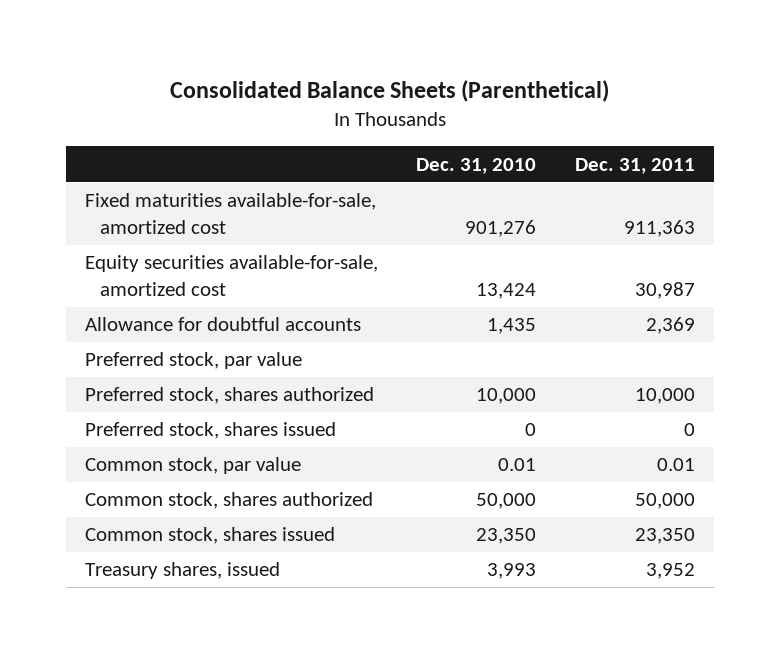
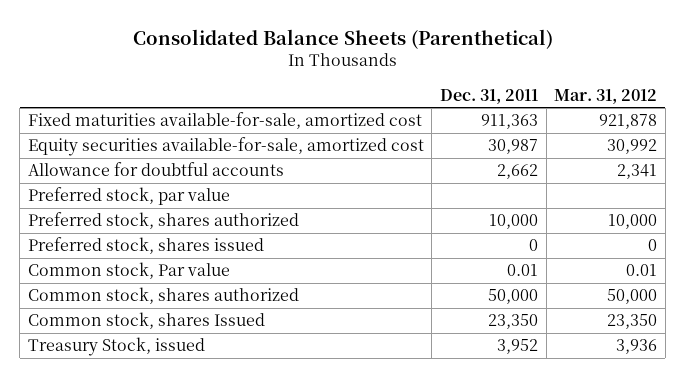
- | Dec. 31, 2010 | Dec. 31, 2011
+ | Dec. 31, 2011 | Mar. 31, 2012
- Allowance for doubtful accounts | 1,435 | 2,369
+ Allowance for doubtful accounts | 2,662 | 2,341
- Common stock, par value | 0.01 | 0.01
+ Common stock, Par value | 0.01 | 0.01
- Common stock, shares issued | 23,350 | 23,350
- Treasury shares, issued | 3,993 | 3,952
+ Common stock, shares Issued | 23,350 | 23,350
+ Treasury Stock, issued | 3,952 | 3,936

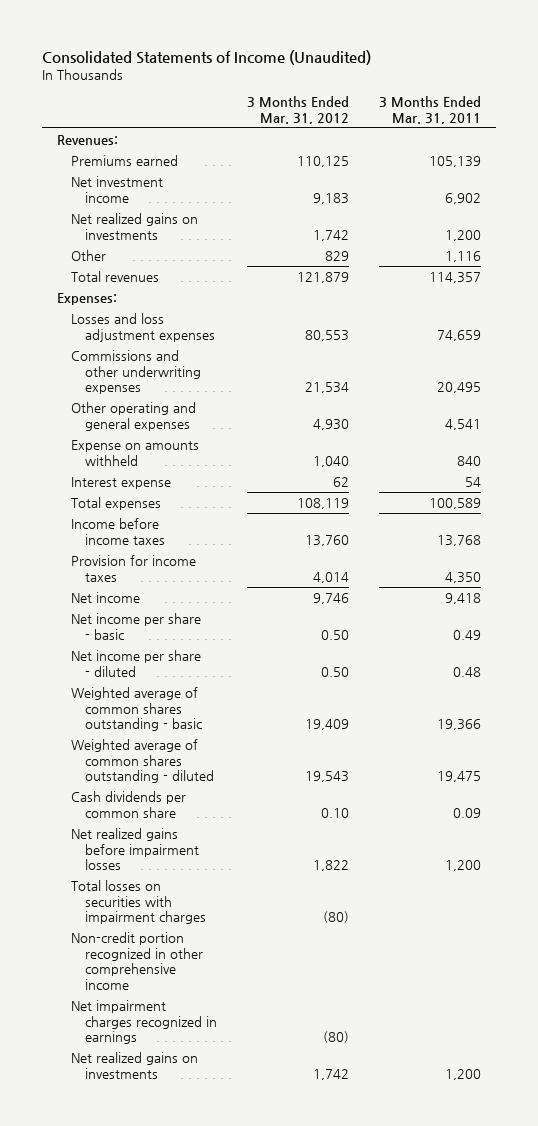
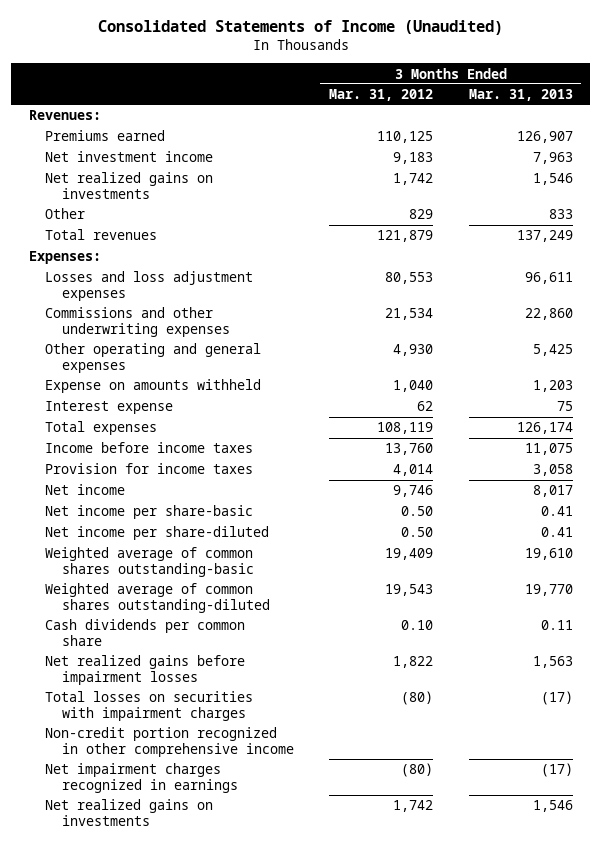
- | 3 Months Ended Mar. 31, 2012 | 3 Months Ended Mar. 31, 2011
+ | 3 Months Ended Mar. 31, 2012 | 3 Months Ended Mar. 31, 2013
- Net income per share - basic | 0.50 | 0.49
- Net income per share - diluted | 0.50 | 0.48
- Weighted average of common shares outstanding - basic | 19,409 | 19,366
- Weighted average of common shares outstanding - diluted | 19,543 | 19,475
+ Net income per share-basic | 0.50 | 0.41
+ Net income per share-diluted | 0.50 | 0.41
+ Weighted average of common shares outstanding-basic | 19,409 | 19,610
+ Weighted average of common shares outstanding-diluted | 19,543 | 19,770

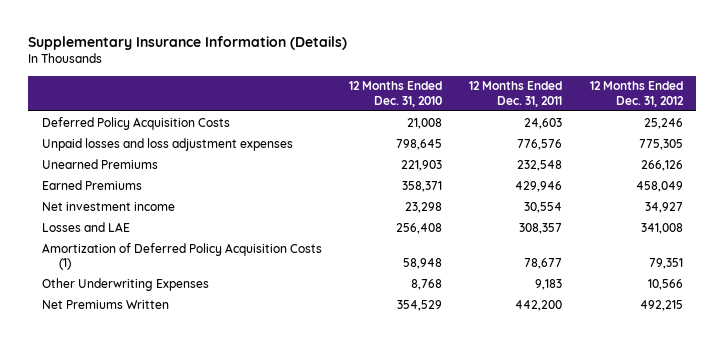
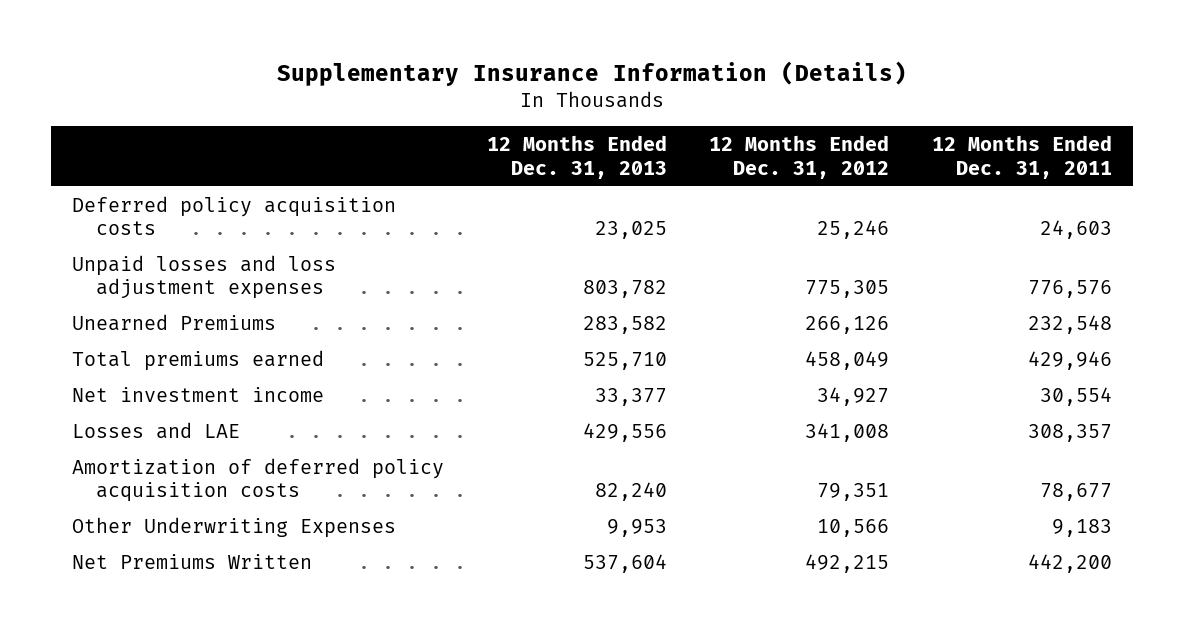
- | 12 Months Ended Dec. 31, 2010 | 12 Months Ended Dec. 31, 2011 | 12 Months Ended Dec. 31, 2012
+ | 12 Months Ended Dec. 31, 2013 | 12 Months Ended Dec. 31, 2012 | 12 Months Ended Dec. 31, 2011
- Deferred Policy Acquisition Costs | 21,008 | 24,603 | 25,246
+ Deferred policy acquisition costs | 23,025 | 25,246 | 24,603
- Earned Premiums | 358,371 | 429,946 | 458,049
+ Total premiums earned | 525,710 | 458,049 | 429,946
- Amortization of Deferred Policy Acquisition Costs (1) | 58,948 | 78,677 | 79,351
+ Amortization of deferred policy acquisition costs | 82,240 | 79,351 | 78,677

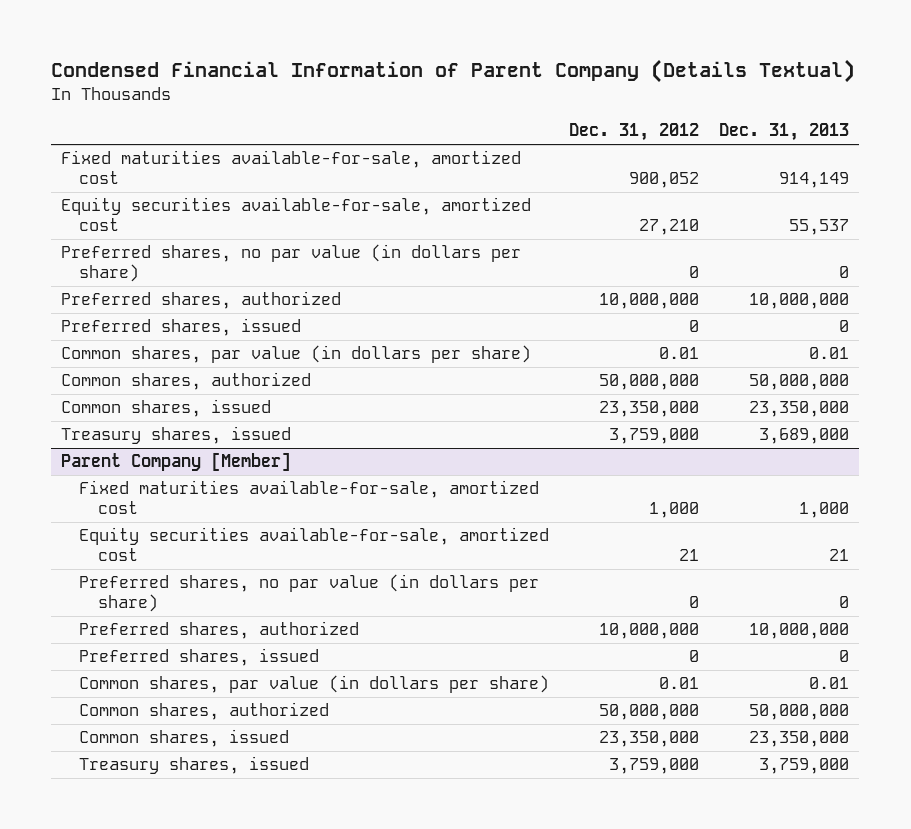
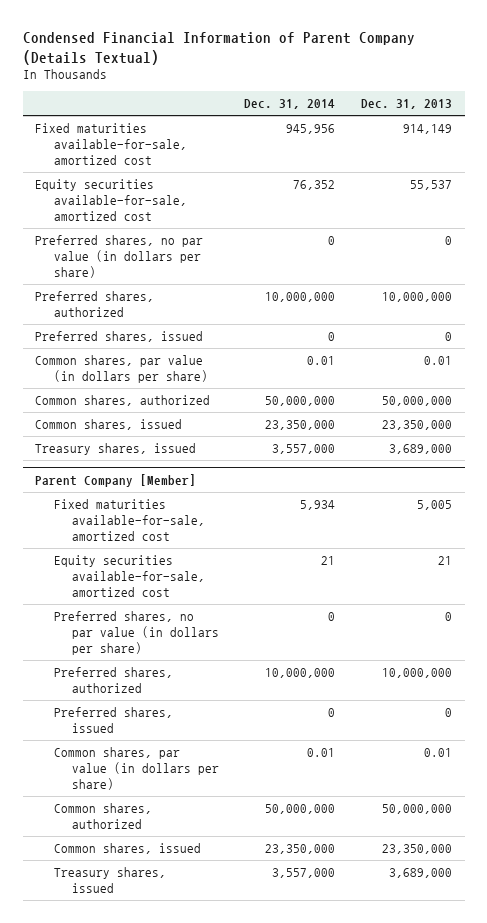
- | Dec. 31, 2012 | Dec. 31, 2013
+ | Dec. 31, 2014 | Dec. 31, 2013
@ Parent Company [Member]
- Fixed maturities available-for-sale, amortized cost | 1,000 | 1,000
+ Fixed maturities available-for-sale, amortized cost | 5,934 | 5,005
- Treasury shares, issued | 3,759,000 | 3,759,000
+ Treasury shares, issued | 3,557,000 | 3,689,000

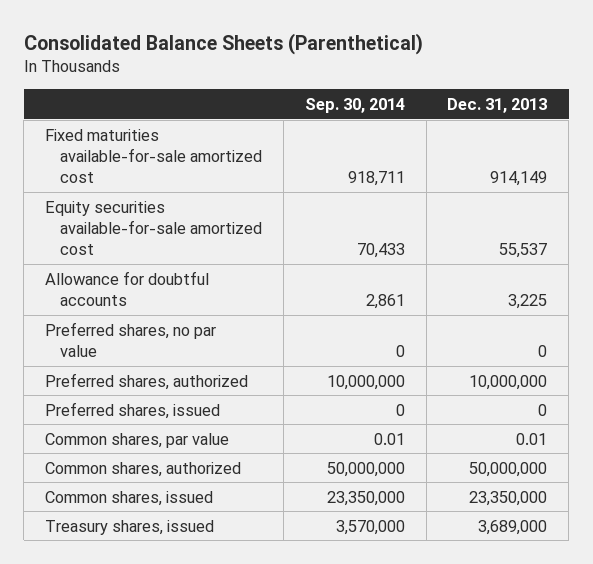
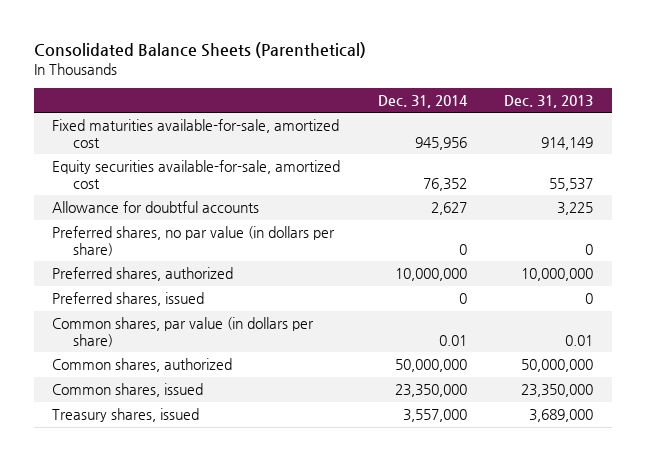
- | Sep. 30, 2014 | Dec. 31, 2013
+ | Dec. 31, 2014 | Dec. 31, 2013
- Fixed maturities available-for-sale amortized cost | 918,711 | 914,149
- Equity securities available-for-sale amortized cost | 70,433 | 55,537
+ Fixed maturities available-for-sale, amortized cost | 945,956 | 914,149
+ Equity securities available-for-sale, amortized cost | 76,352 | 55,537
- Preferred shares, no par value | 0 | 0
+ Preferred shares, no par value (in dollars per share) | 0 | 0
- Common shares, par value | 0.01 | 0.01
+ Common shares, par value (in dollars per share) | 0.01 | 0.01

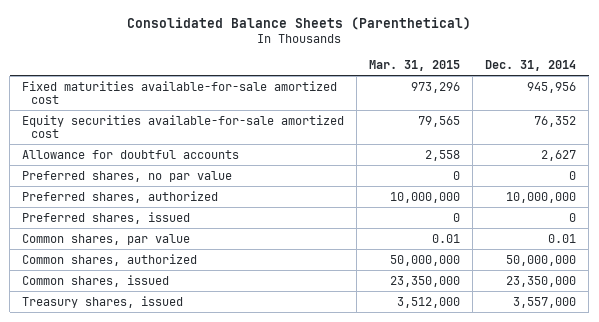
- | Dec. 31, 2014 | Dec. 31, 2013
+ | Mar. 31, 2015 | Dec. 31, 2014
- Fixed maturities available-for-sale, amortized cost | 945,956 | 914,149
- Equity securities available-for-sale, amortized cost | 76,352 | 55,537
+ Fixed maturities available-for-sale amortized cost | 973,296 | 945,956
+ Equity securities available-for-sale amortized cost | 79,565 | 76,352
- Preferred shares, no par value (in dollars per share) | 0 | 0
+ Preferred shares, no par value | 0 | 0
- Common shares, par value (in dollars per share) | 0.01 | 0.01
+ Common shares, par value | 0.01 | 0.01

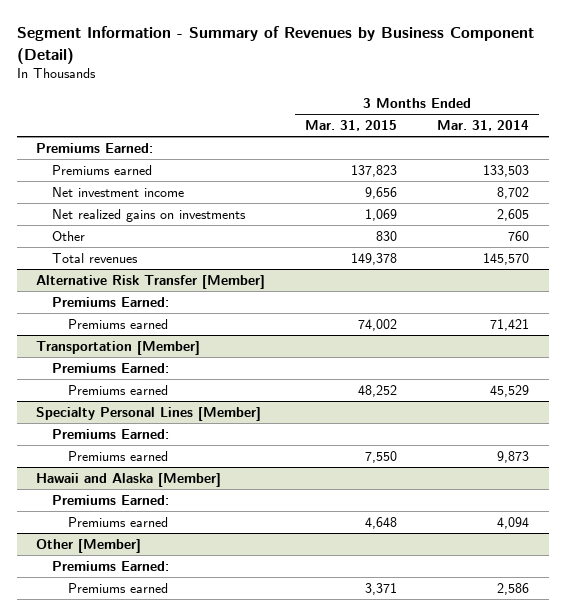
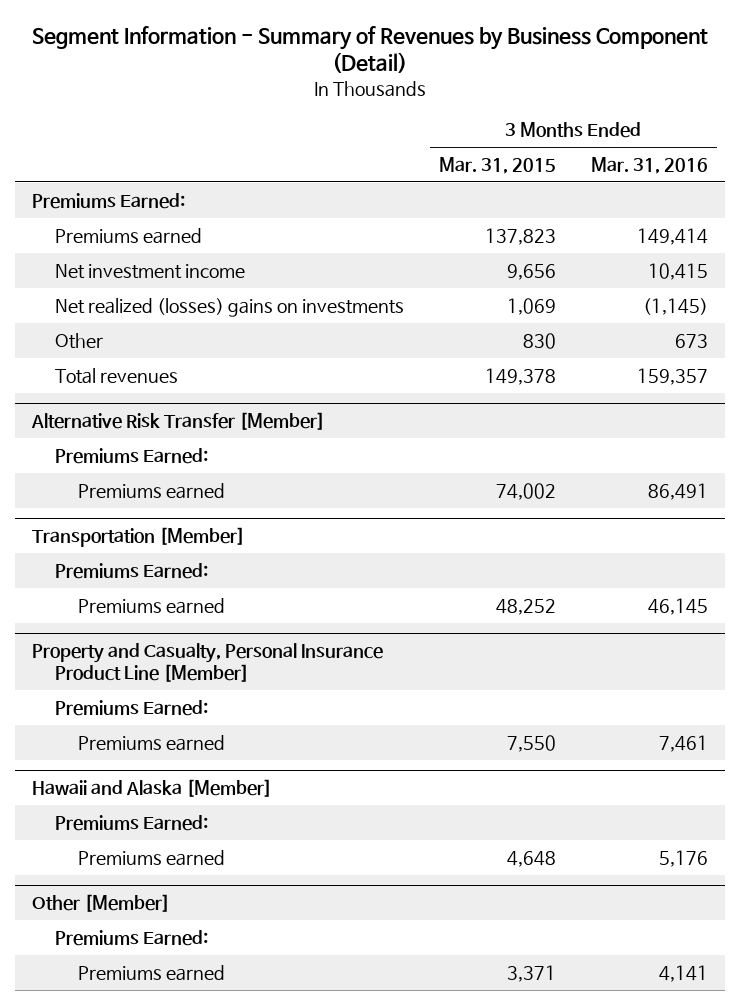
- | 3 Months Ended Mar. 31, 2015 | 3 Months Ended Mar. 31, 2014
+ | 3 Months Ended Mar. 31, 2015 | 3 Months Ended Mar. 31, 2016
- Net realized gains on investments | 1,069 | 2,605
+ Net realized (losses) gains on investments | 1,069 | (1,145)
- Specialty Personal Lines [Member]
+ Property and Casualty, Personal Insurance Product Line [Member]

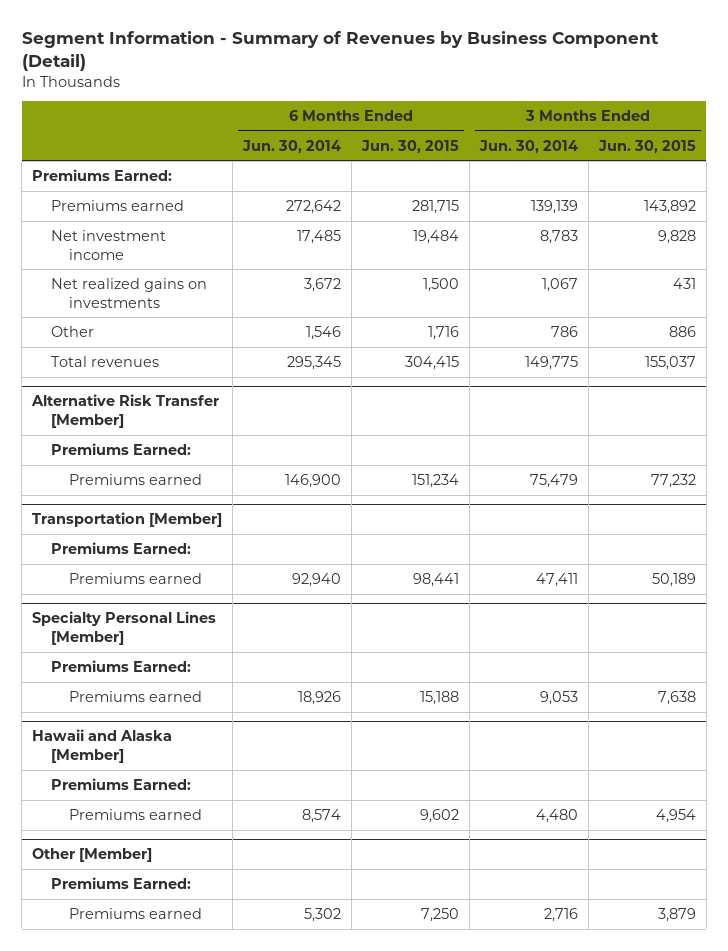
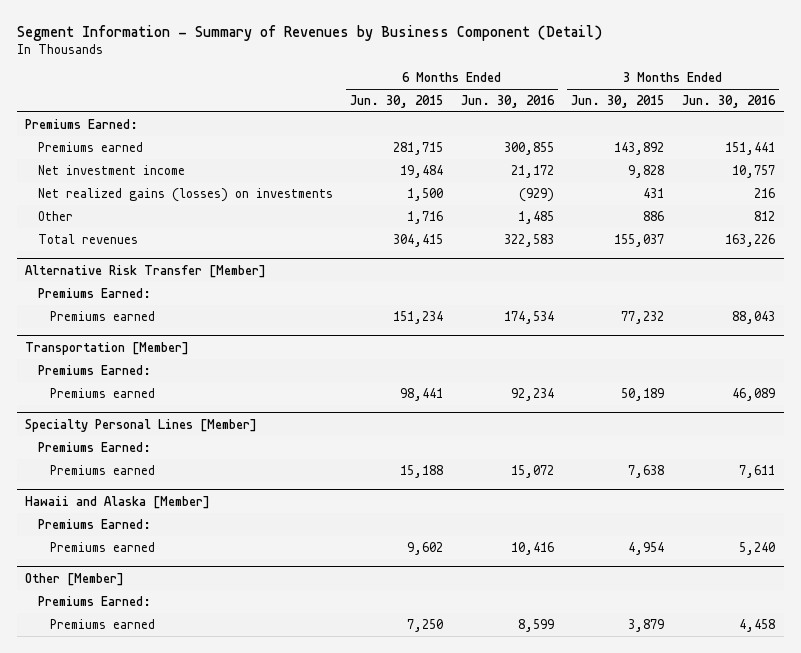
- | 6 Months Ended Jun. 30, 2014 | 6 Months Ended Jun. 30, 2015 | 3 Months Ended Jun. 30, 2014 | 3 Months Ended Jun. 30, 2015
+ | 6 Months Ended Jun. 30, 2015 | 6 Months Ended Jun. 30, 2016 | 3 Months Ended Jun. 30, 2015 | 3 Months Ended Jun. 30, 2016
- Net realized gains on investments | 3,672 | 1,500 | 1,067 | 431
+ Net realized gains (losses) on investments | 1,500 | (929) | 431 | 216

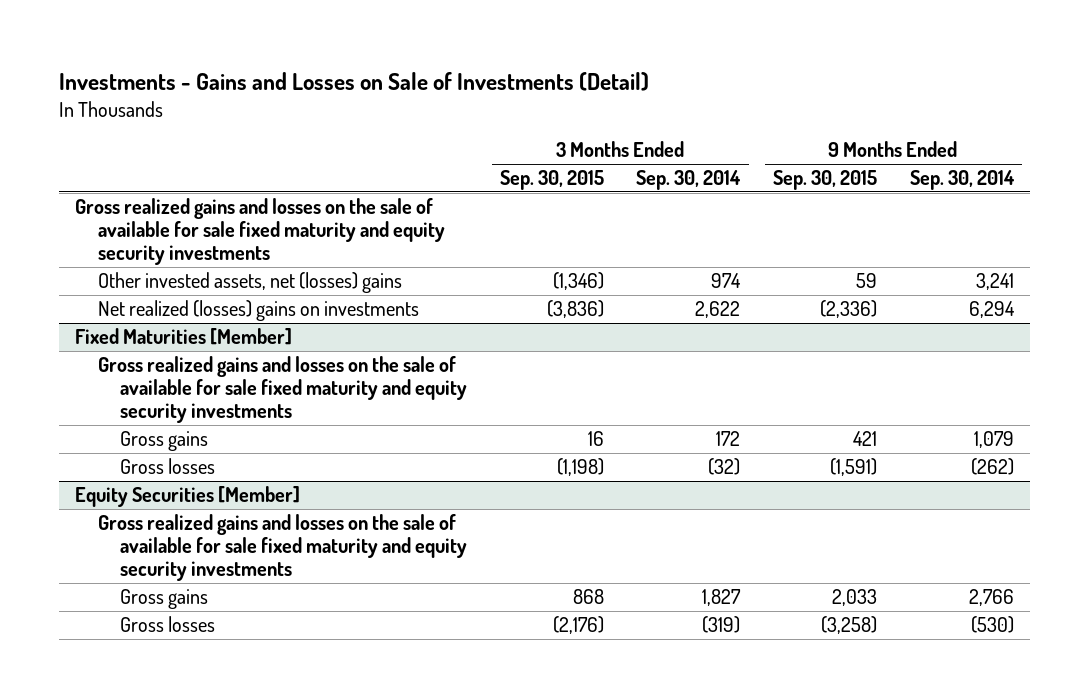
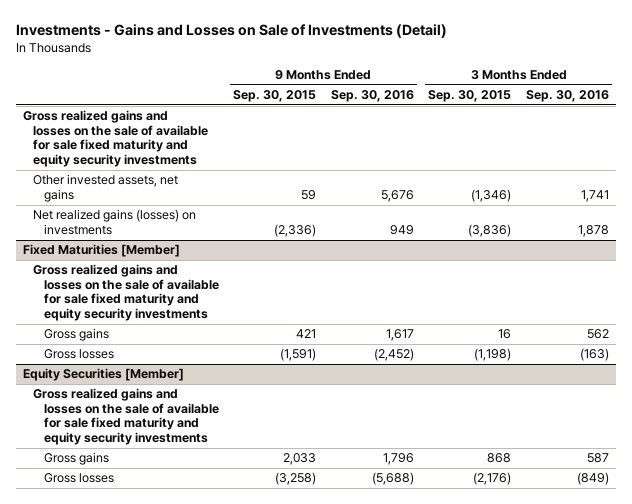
- | 3 Months Ended Sep. 30, 2015 | 3 Months Ended Sep. 30, 2014 | 9 Months Ended Sep. 30, 2015 | 9 Months Ended Sep. 30, 2014
+ | 9 Months Ended Sep. 30, 2015 | 9 Months Ended Sep. 30, 2016 | 3 Months Ended Sep. 30, 2015 | 3 Months Ended Sep. 30, 2016
- Other invested assets, net (losses) gains | (1,346) | 974 | 59 | 3,241
- Net realized (losses) gains on investments | (3,836) | 2,622 | (2,336) | 6,294
+ Other invested assets, net gains | 59 | 5,676 | (1,346) | 1,741
+ Net realized gains (losses) on investments | (2,336) | 949 | (3,836) | 1,878

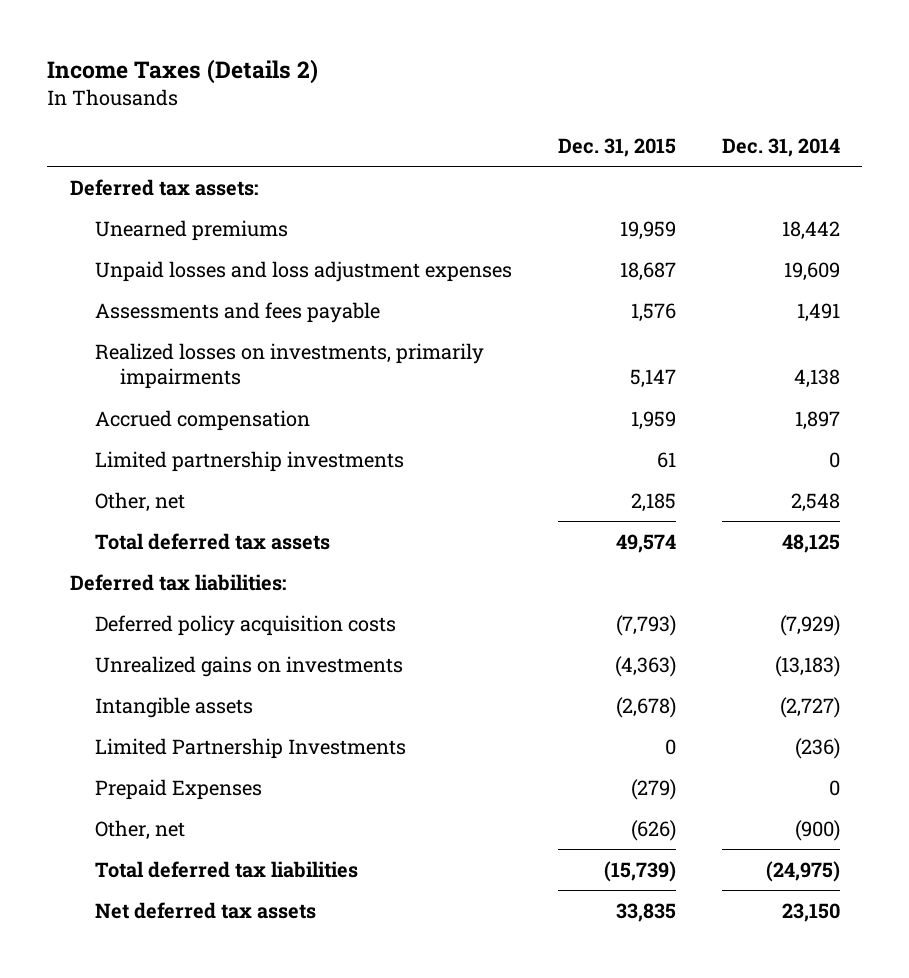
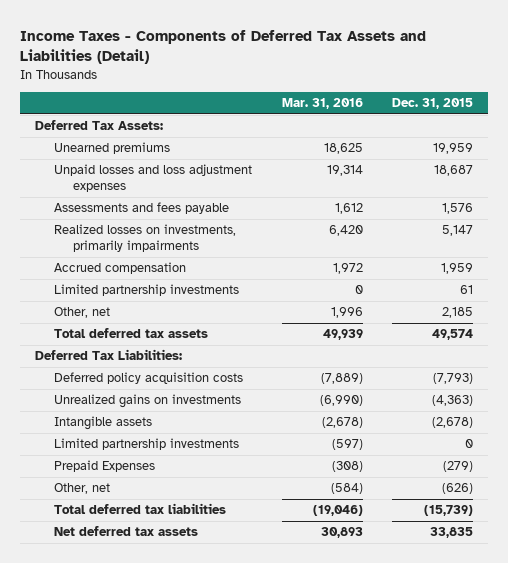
- Income Taxes (Details 2)
+ Income Taxes - Components of Deferred Tax Assets and Liabilities (Detail)
- | Dec. 31, 2015 | Dec. 31, 2014
+ | Mar. 31, 2016 | Dec. 31, 2015
- Deferred tax assets:
+ Deferred Tax Assets:
- Deferred tax liabilities:
+ Deferred Tax Liabilities:
- Limited Partnership Investments | 0 | (236)
+ Limited partnership investments | (597) | 0

